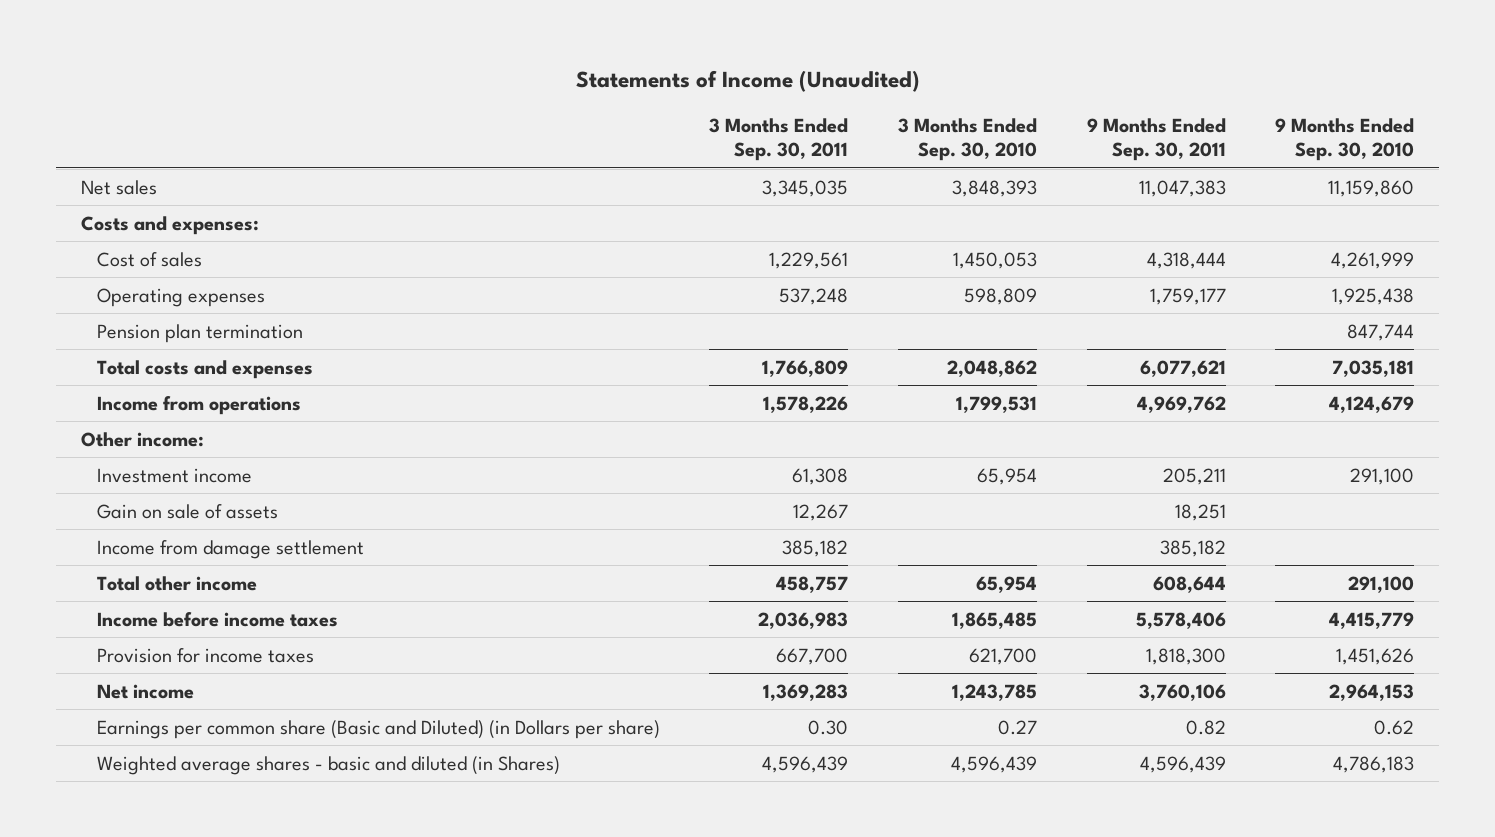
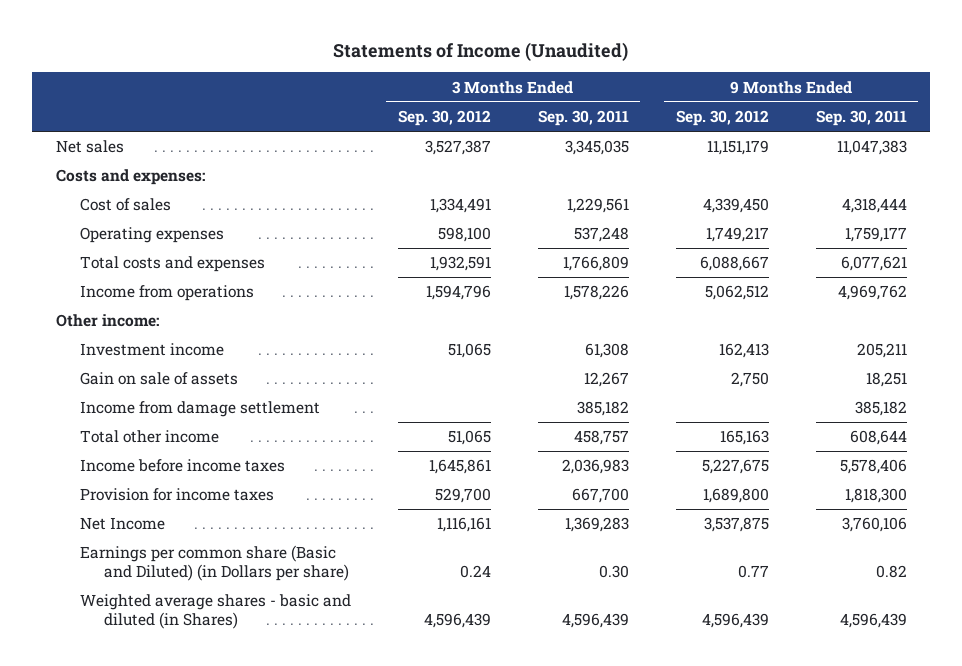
- | 3 Months Ended Sep. 30, 2011 | 3 Months Ended Sep. 30, 2010 | 9 Months Ended Sep. 30, 2011 | 9 Months Ended Sep. 30, 2010
+ | 3 Months Ended Sep. 30, 2012 | 3 Months Ended Sep. 30, 2011 | 9 Months Ended Sep. 30, 2012 | 9 Months Ended Sep. 30, 2011
- Pension plan termination | | | | 847,744
- Net income | 1,369,283 | 1,243,785 | 3,760,106 | 2,964,153
+ Net Income | 1,116,161 | 1,369,283 | 3,537,875 | 3,760,106

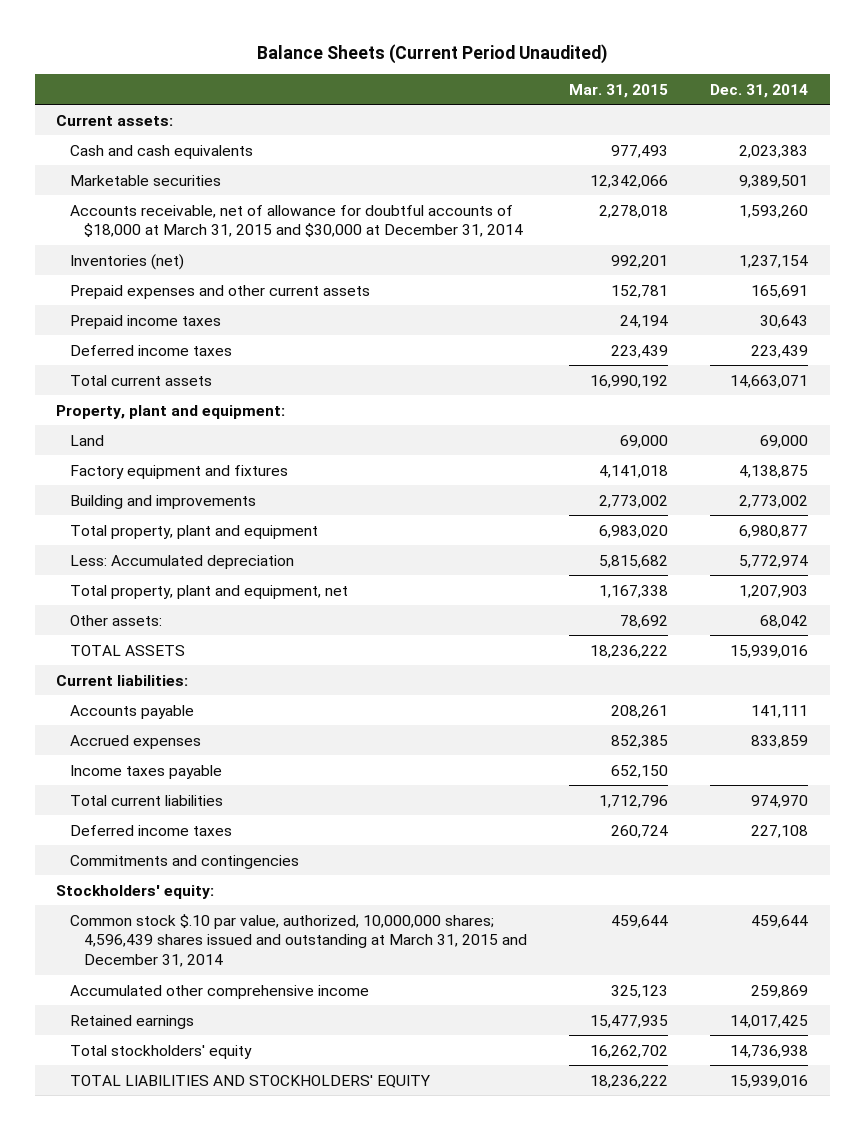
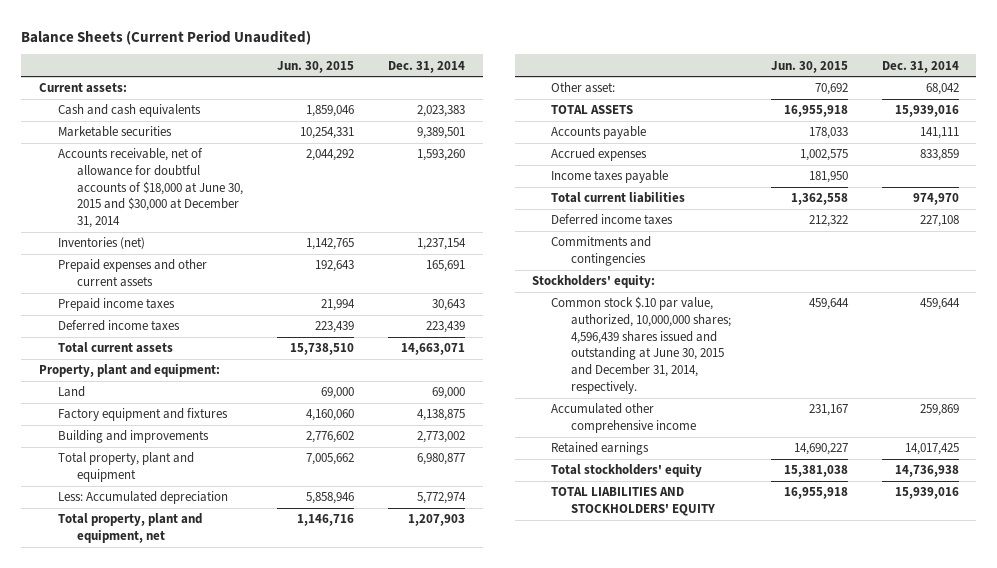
- | Mar. 31, 2015 | Dec. 31, 2014
+ | Jun. 30, 2015 | Dec. 31, 2014
- Accounts receivable, net of allowance for doubtful accounts of $18,000 at March 31, 2015 and $30,000 at December 31, 2014 | 2,278,018 | 1,593,260
+ Accounts receivable, net of allowance for doubtful accounts of $18,000 at June 30, 2015 and $30,000 at December 31, 2014 | 2,044,292 | 1,593,260
- Other assets: | 78,692 | 68,042
+ Other asset: | 70,692 | 68,042
- Current liabilities:
- Common stock $.10 par value, authorized, 10,000,000 shares; 4,596,439 shares issued and outstanding at March 31, 2015 and December 31, 2014 | 459,644 | 459,644
+ Common stock $.10 par value, authorized, 10,000,000 shares; 4,596,439 shares issued and outstanding at June 30, 2015 and December 31, 2014, respectively. | 459,644 | 459,644

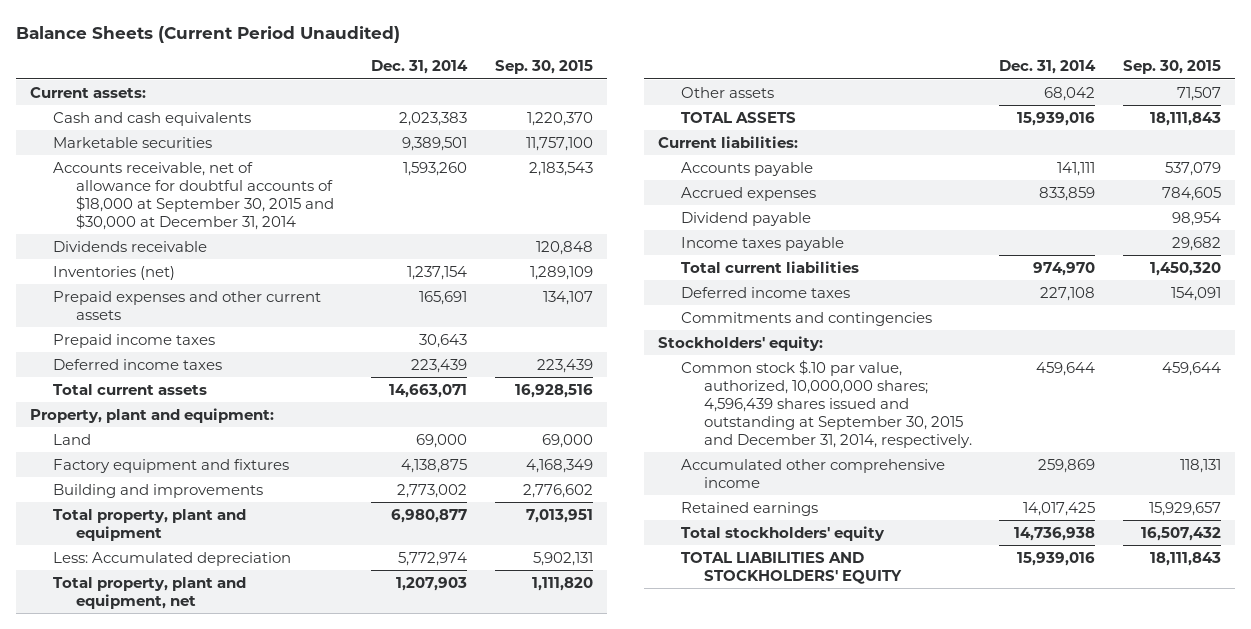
- | Jun. 30, 2015 | Dec. 31, 2014
+ | Dec. 31, 2014 | Sep. 30, 2015
- Accounts receivable, net of allowance for doubtful accounts of $18,000 at June 30, 2015 and $30,000 at December 31, 2014 | 2,044,292 | 1,593,260
+ Accounts receivable, net of allowance for doubtful accounts of $18,000 at September 30, 2015 and $30,000 at December 31, 2014 | 1,593,260 | 2,183,543
+ Dividends receivable | | 120,848
- Other asset: | 70,692 | 68,042
+ Other assets | 68,042 | 71,507
+ Current liabilities:
+ Dividend payable | | 98,954
- Common stock $.10 par value, authorized, 10,000,000 shares; 4,596,439 shares issued and outstanding at June 30, 2015 and December 31, 2014, respectively. | 459,644 | 459,644
+ Common stock $.10 par value, authorized, 10,000,000 shares; 4,596,439 shares issued and outstanding at September 30, 2015 and December 31, 2014, respectively. | 459,644 | 459,644

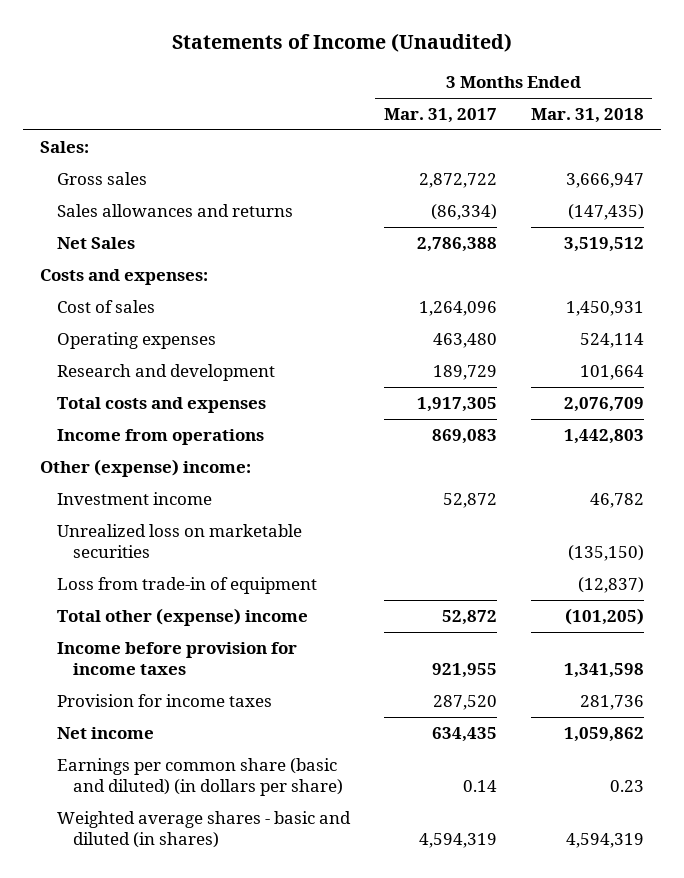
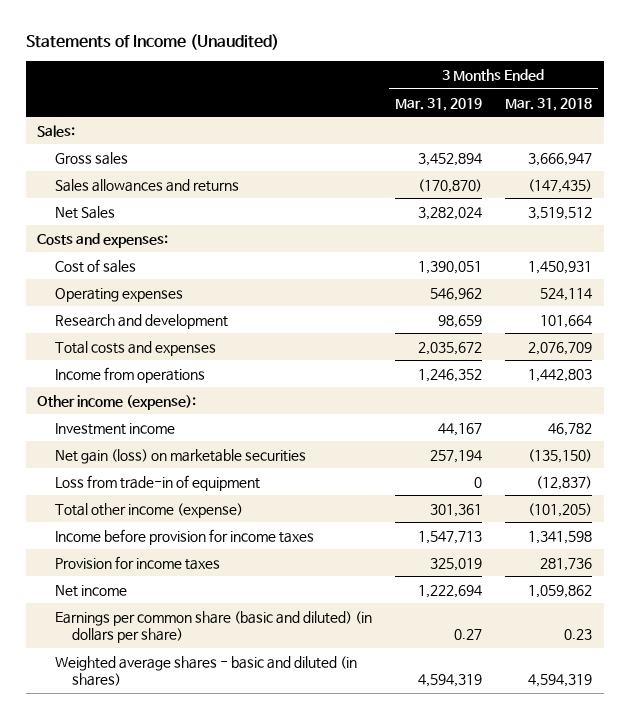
- | 3 Months Ended Mar. 31, 2017 | 3 Months Ended Mar. 31, 2018
+ | 3 Months Ended Mar. 31, 2019 | 3 Months Ended Mar. 31, 2018
- Other (expense) income:
+ Other income (expense):
- Unrealized loss on marketable securities | | (135,150)
+ Net gain (loss) on marketable securities | 257,194 | (135,150)
- Total other (expense) income | 52,872 | (101,205)
+ Total other income (expense) | 301,361 | (101,205)

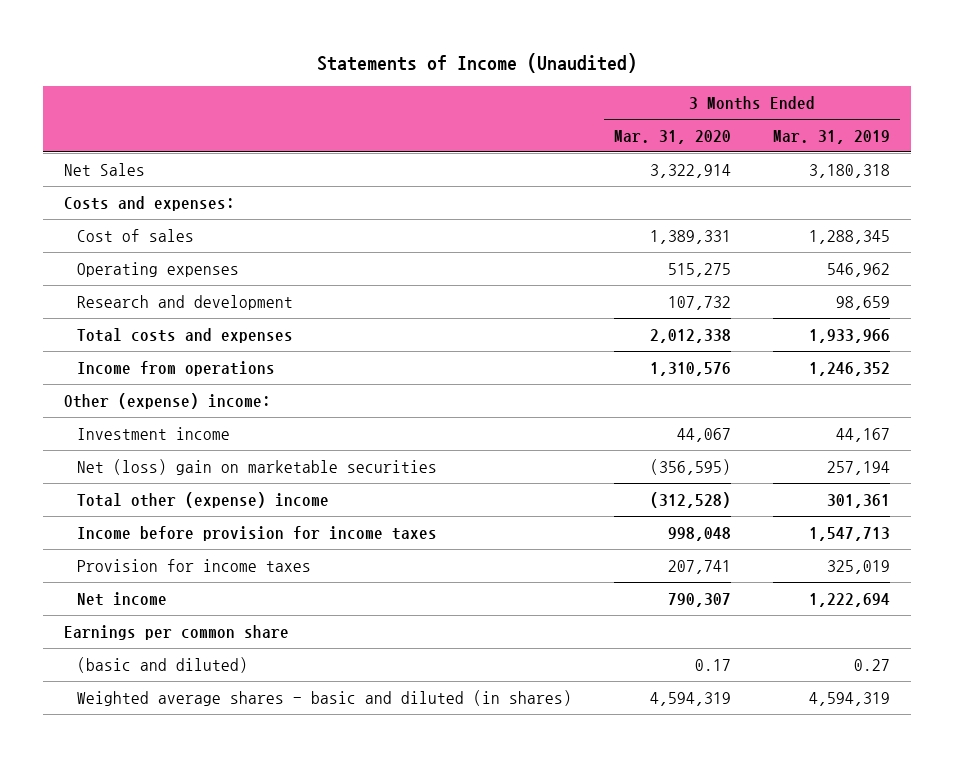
- | 3 Months Ended Mar. 31, 2019 | 3 Months Ended Mar. 31, 2018
+ | 3 Months Ended Mar. 31, 2020 | 3 Months Ended Mar. 31, 2019
- Sales:
- Gross sales | 3,452,894 | 3,666,947
- Sales allowances and returns | (170,870) | (147,435)
- Net Sales | 3,282,024 | 3,519,512
+ Net Sales | 3,322,914 | 3,180,318
- Cost of sales | 1,390,051 | 1,450,931
+ Cost of sales | 1,389,331 | 1,288,345
- Total costs and expenses | 2,035,672 | 2,076,709
+ Total costs and expenses | 2,012,338 | 1,933,966
- Other income (expense):
+ Other (expense) income:
- Net gain (loss) on marketable securities | 257,194 | (135,150)
- Loss from trade-in of equipment | 0 | (12,837)
- Total other income (expense) | 301,361 | (101,205)
+ Net (loss) gain on marketable securities | (356,595) | 257,194
+ Total other (expense) income | (312,528) | 301,361
- Earnings per common share (basic and diluted) (in dollars per share) | 0.27 | 0.23
+ Earnings per common share
+ (basic and diluted) | 0.17 | 0.27

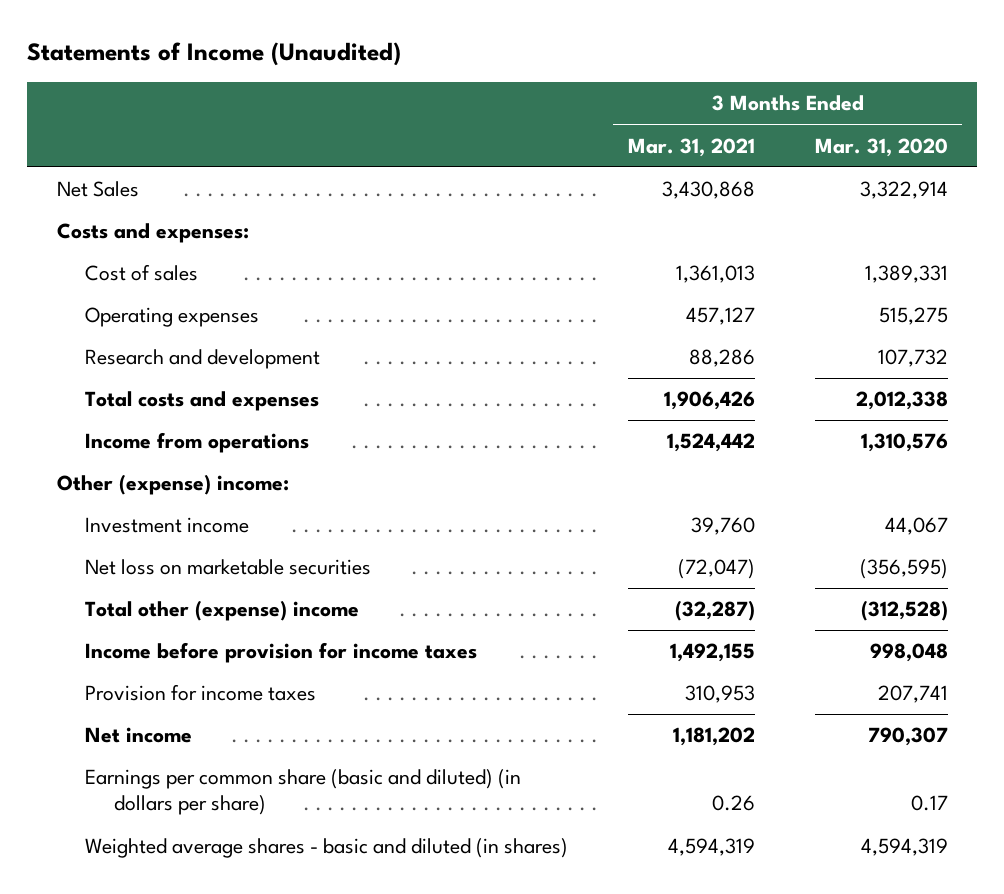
- | 3 Months Ended Mar. 31, 2020 | 3 Months Ended Mar. 31, 2019
+ | 3 Months Ended Mar. 31, 2021 | 3 Months Ended Mar. 31, 2020
- Net (loss) gain on marketable securities | (356,595) | 257,194
+ Net loss on marketable securities | (72,047) | (356,595)
- Earnings per common share
- (basic and diluted) | 0.17 | 0.27
+ Earnings per common share (basic and diluted) (in dollars per share) | 0.26 | 0.17

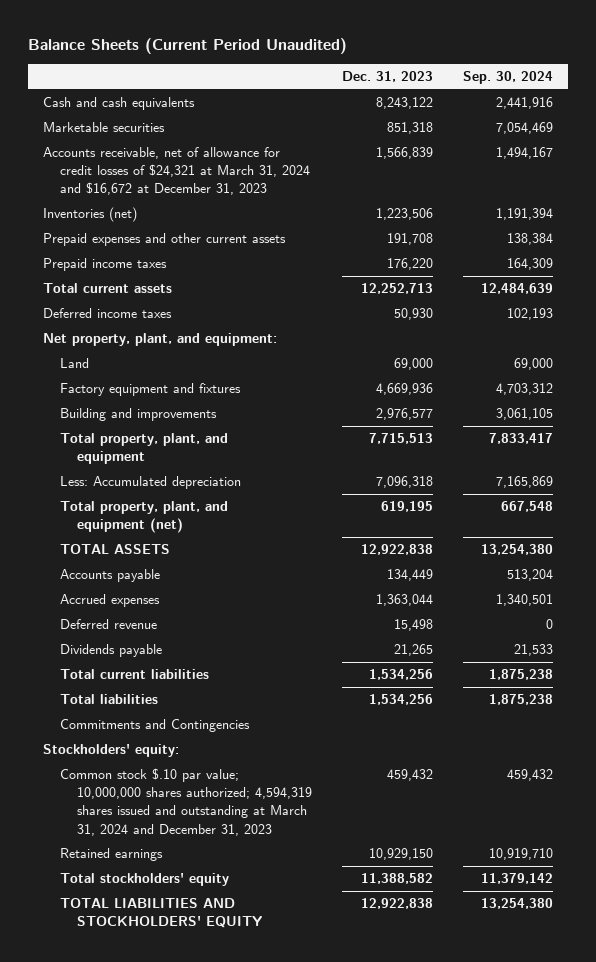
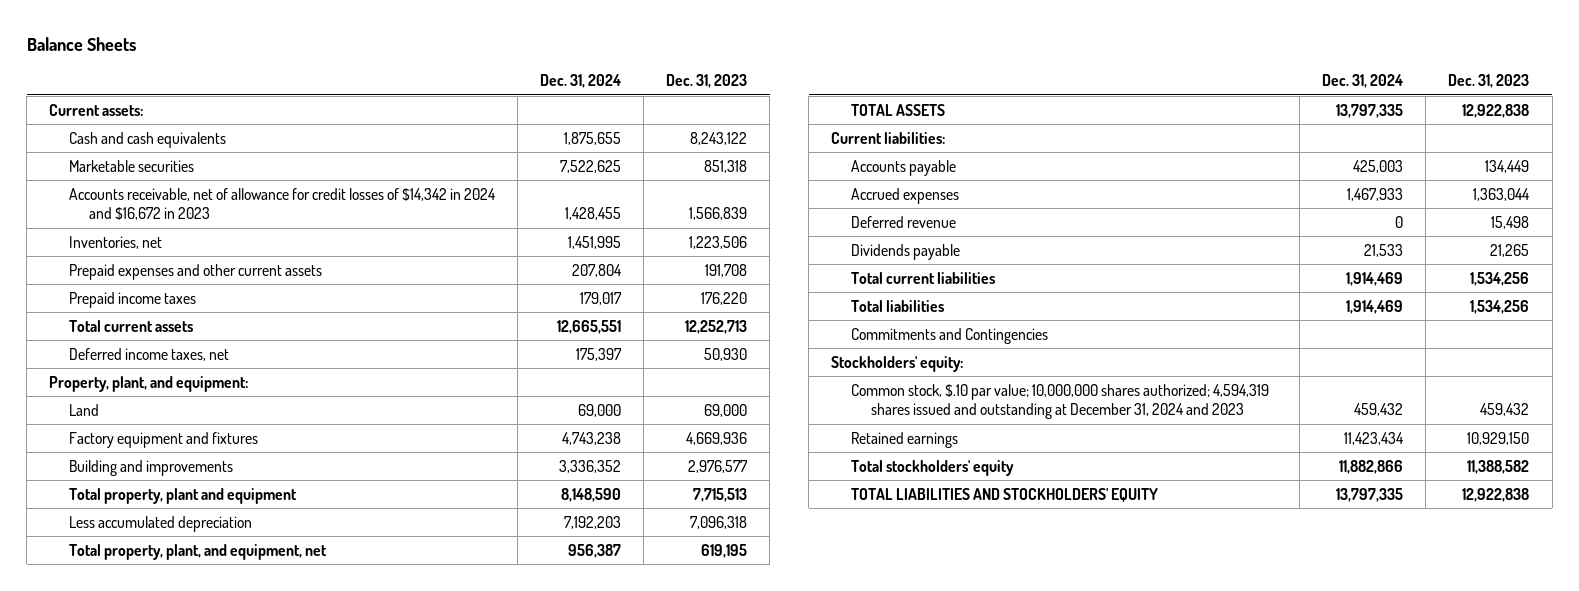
- Balance Sheets (Current Period Unaudited)
+ Balance Sheets
- | Dec. 31, 2023 | Sep. 30, 2024
+ | Dec. 31, 2024 | Dec. 31, 2023
+ Current assets:
- Accounts receivable, net of allowance for credit losses of $24,321 at March 31, 2024 and $16,672 at December 31, 2023 | 1,566,839 | 1,494,167
- Inventories (net) | 1,223,506 | 1,191,394
+ Accounts receivable, net of allowance for credit losses of $14,342 in 2024 and $16,672 in 2023 | 1,428,455 | 1,566,839
+ Inventories, net | 1,451,995 | 1,223,506
- Deferred income taxes | 50,930 | 102,193
- Net property, plant, and equipment:
+ Deferred income taxes, net | 175,397 | 50,930
+ Property, plant, and equipment:
- Total property, plant, and equipment | 7,715,513 | 7,833,417
- Less: Accumulated depreciation | 7,096,318 | 7,165,869
- Total property, plant, and equipment (net) | 619,195 | 667,548
+ Total property, plant and equipment | 8,148,590 | 7,715,513
+ Less accumulated depreciation | 7,192,203 | 7,096,318
+ Total property, plant, and equipment, net | 956,387 | 619,195
+ Current liabilities:
- Common stock $.10 par value; 10,000,000 shares authorized; 4,594,319 shares issued and outstanding at March 31, 2024 and December 31, 2023 | 459,432 | 459,432
+ Common stock, $.10 par value; 10,000,000 shares authorized; 4,594,319 shares issued and outstanding at December 31, 2024 and 2023 | 459,432 | 459,432

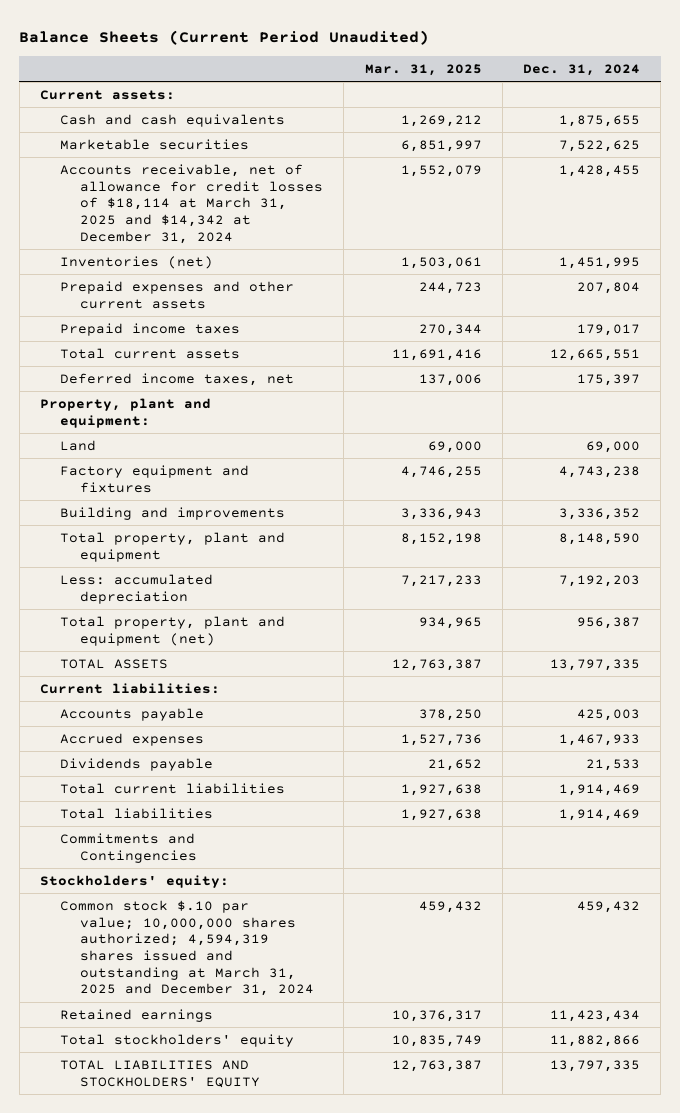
- Balance Sheets
+ Balance Sheets (Current Period Unaudited)
- | Dec. 31, 2024 | Dec. 31, 2023
+ | Mar. 31, 2025 | Dec. 31, 2024
- Accounts receivable, net of allowance for credit losses of $14,342 in 2024 and $16,672 in 2023 | 1,428,455 | 1,566,839
- Inventories, net | 1,451,995 | 1,223,506
+ Accounts receivable, net of allowance for credit losses of $18,114 at March 31, 2025 and $14,342 at December 31, 2024 | 1,552,079 | 1,428,455
+ Inventories (net) | 1,503,061 | 1,451,995
- Property, plant, and equipment:
+ Property, plant and equipment:
- Less accumulated depreciation | 7,192,203 | 7,096,318
- Total property, plant, and equipment, net | 956,387 | 619,195
+ Less: accumulated depreciation | 7,217,233 | 7,192,203
+ Total property, plant and equipment (net) | 934,965 | 956,387
- Deferred revenue | 0 | 15,498
- Common stock, $.10 par value; 10,000,000 shares authorized; 4,594,319 shares issued and outstanding at December 31, 2024 and 2023 | 459,432 | 459,432
+ Common stock $.10 par value; 10,000,000 shares authorized; 4,594,319 shares issued and outstanding at March 31, 2025 and December 31, 2024 | 459,432 | 459,432

